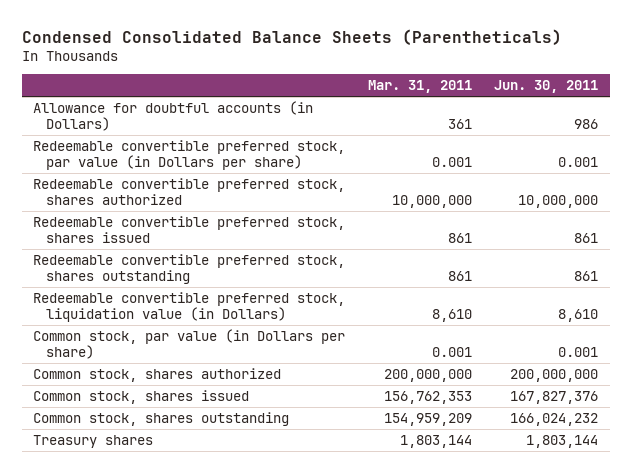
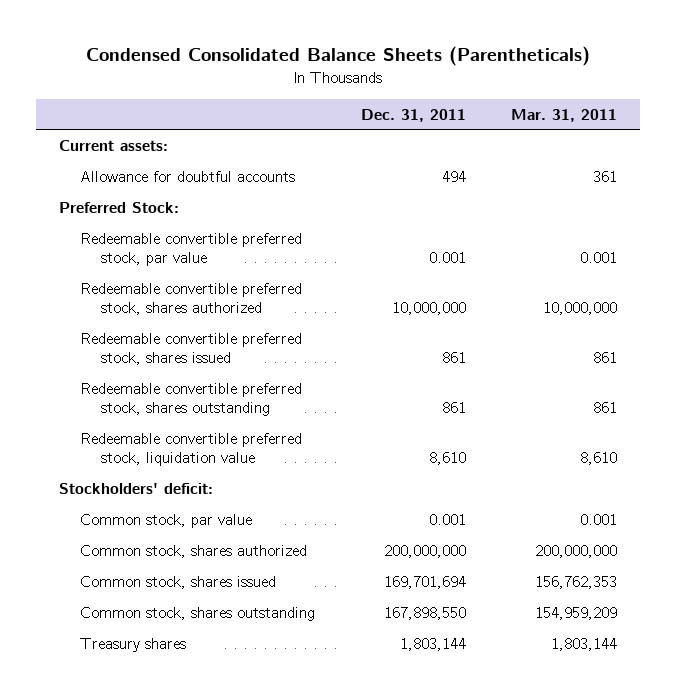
- | Mar. 31, 2011 | Jun. 30, 2011
+ | Dec. 31, 2011 | Mar. 31, 2011
- Allowance for doubtful accounts (in Dollars) | 361 | 986
- Redeemable convertible preferred stock, par value (in Dollars per share) | 0.001 | 0.001
+ Current assets:
+ Allowance for doubtful accounts | 494 | 361
+ Preferred Stock:
+ Redeemable convertible preferred stock, par value | 0.001 | 0.001
- Redeemable convertible preferred stock, liquidation value (in Dollars) | 8,610 | 8,610
- Common stock, par value (in Dollars per share) | 0.001 | 0.001
+ Redeemable convertible preferred stock, liquidation value | 8,610 | 8,610
+ Stockholders' deficit:
+ Common stock, par value | 0.001 | 0.001

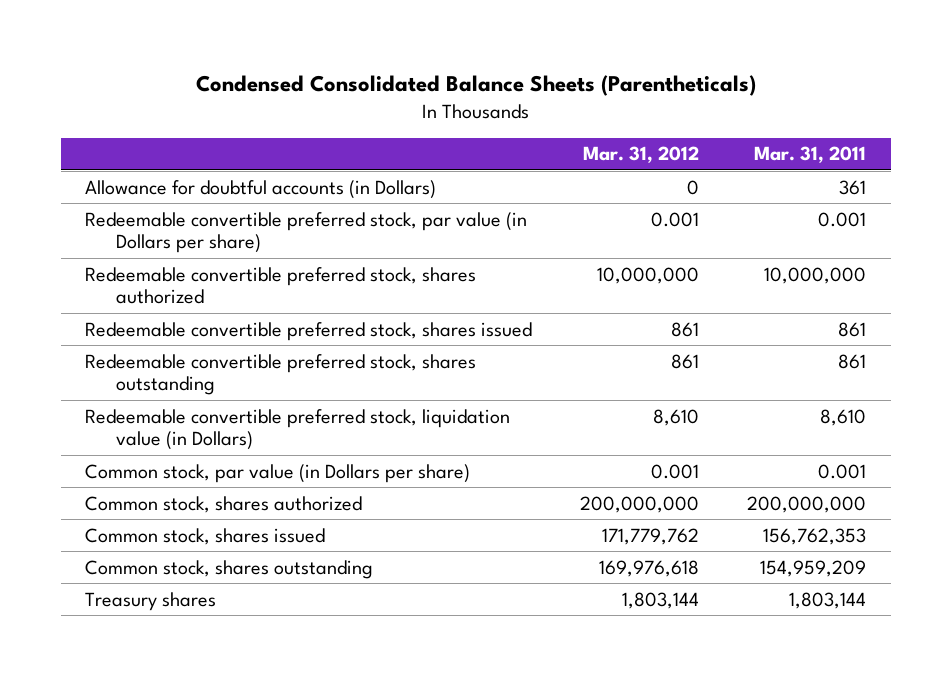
- | Dec. 31, 2011 | Mar. 31, 2011
+ | Mar. 31, 2012 | Mar. 31, 2011
- Current assets:
- Allowance for doubtful accounts | 494 | 361
- Preferred Stock:
- Redeemable convertible preferred stock, par value | 0.001 | 0.001
+ Allowance for doubtful accounts (in Dollars) | 0 | 361
+ Redeemable convertible preferred stock, par value (in Dollars per share) | 0.001 | 0.001
- Redeemable convertible preferred stock, liquidation value | 8,610 | 8,610
- Stockholders' deficit:
- Common stock, par value | 0.001 | 0.001
+ Redeemable convertible preferred stock, liquidation value (in Dollars) | 8,610 | 8,610
+ Common stock, par value (in Dollars per share) | 0.001 | 0.001

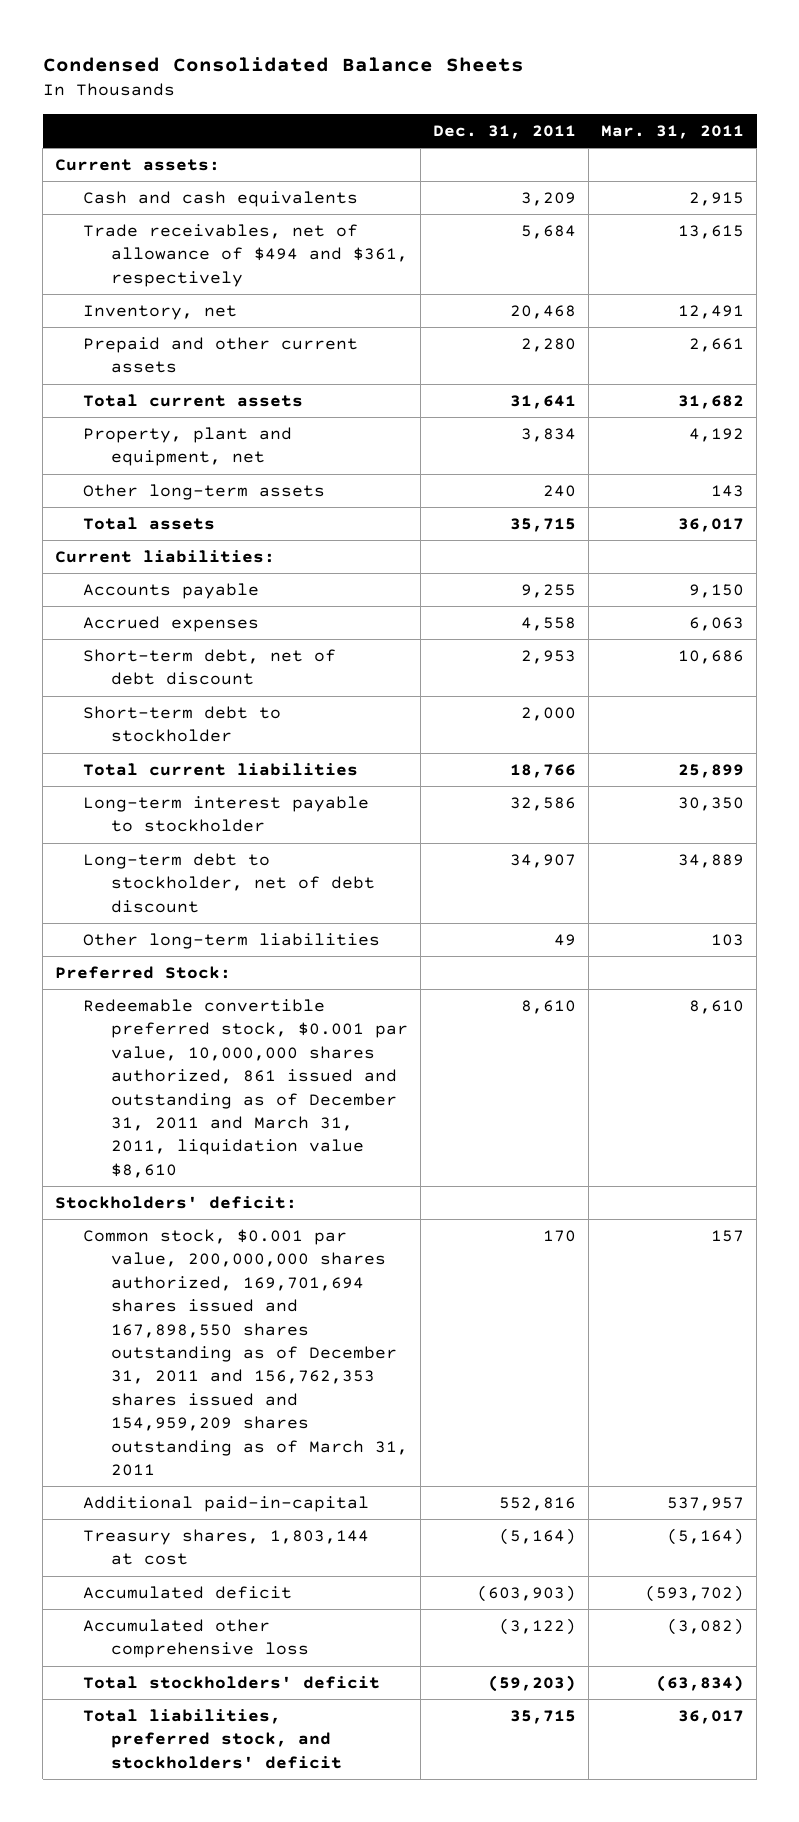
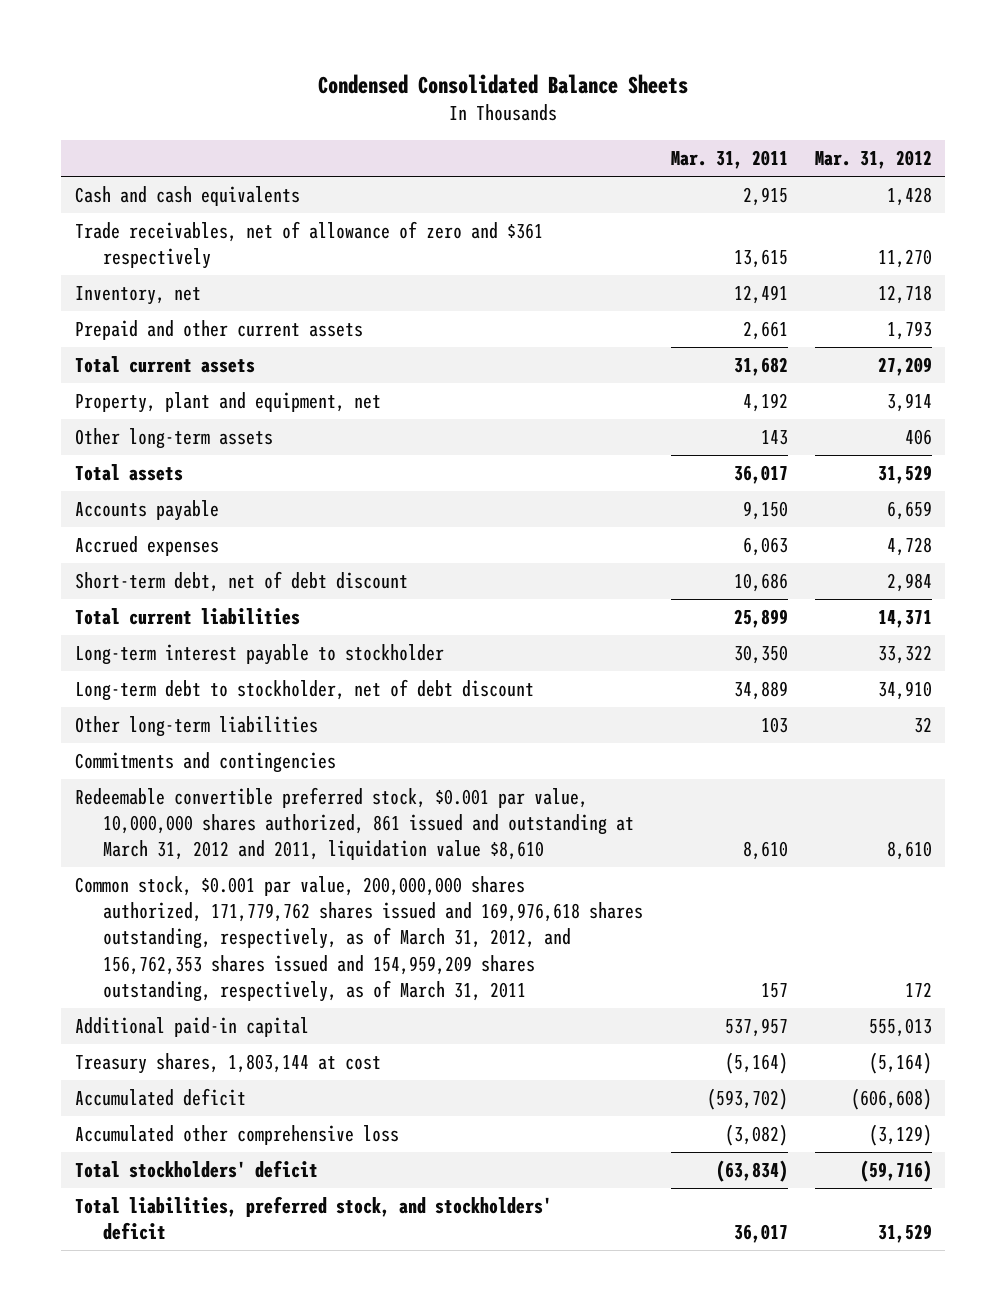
- | Dec. 31, 2011 | Mar. 31, 2011
+ | Mar. 31, 2011 | Mar. 31, 2012
- Current assets:
- Trade receivables, net of allowance of $494 and $361, respectively | 5,684 | 13,615
+ Trade receivables, net of allowance of zero and $361 respectively | 13,615 | 11,270
- Current liabilities:
- Short-term debt to stockholder | 2,000 |
- Preferred Stock:
- Redeemable convertible preferred stock, $0.001 par value, 10,000,000 shares authorized, 861 issued and outstanding as of December 31, 2011 and March 31, 2011, liquidation value $8,610 | 8,610 | 8,610
- Stockholders' deficit:
- Common stock, $0.001 par value, 200,000,000 shares authorized, 169,701,694 shares issued and 167,898,550 shares outstanding as of December 31, 2011 and 156,762,353 shares issued and 154,959,209 shares outstanding as of March 31, 2011 | 170 | 157
- Additional paid-in-capital | 552,816 | 537,957
+ Commitments and contingencies
+ Redeemable convertible preferred stock, $0.001 par value, 10,000,000 shares authorized, 861 issued and outstanding at March 31, 2012 and 2011, liquidation value $8,610 | 8,610 | 8,610
+ Common stock, $0.001 par value, 200,000,000 shares authorized, 171,779,762 shares issued and 169,976,618 shares outstanding, respectively, as of March 31, 2012, and 156,762,353 shares issued and 154,959,209 shares outstanding, respectively, as of March 31, 2011 | 157 | 172
+ Additional paid-in capital | 537,957 | 555,013

